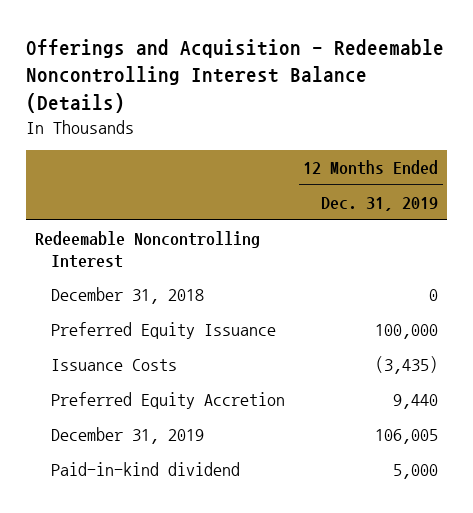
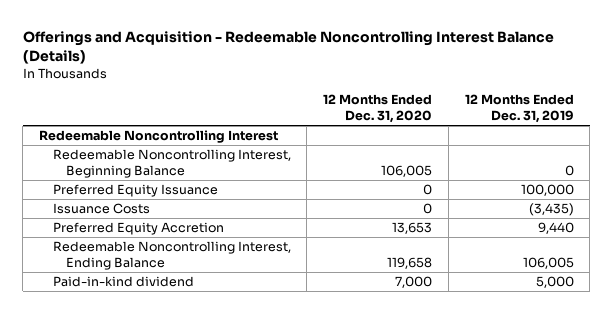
- | 12 Months Ended Dec. 31, 2019
+ | 12 Months Ended Dec. 31, 2020 | 12 Months Ended Dec. 31, 2019
- December 31, 2018 | 0
+ Redeemable Noncontrolling Interest, Beginning Balance | 106,005 | 0
- December 31, 2019 | 106,005
+ Redeemable Noncontrolling Interest, Ending Balance | 119,658 | 106,005

